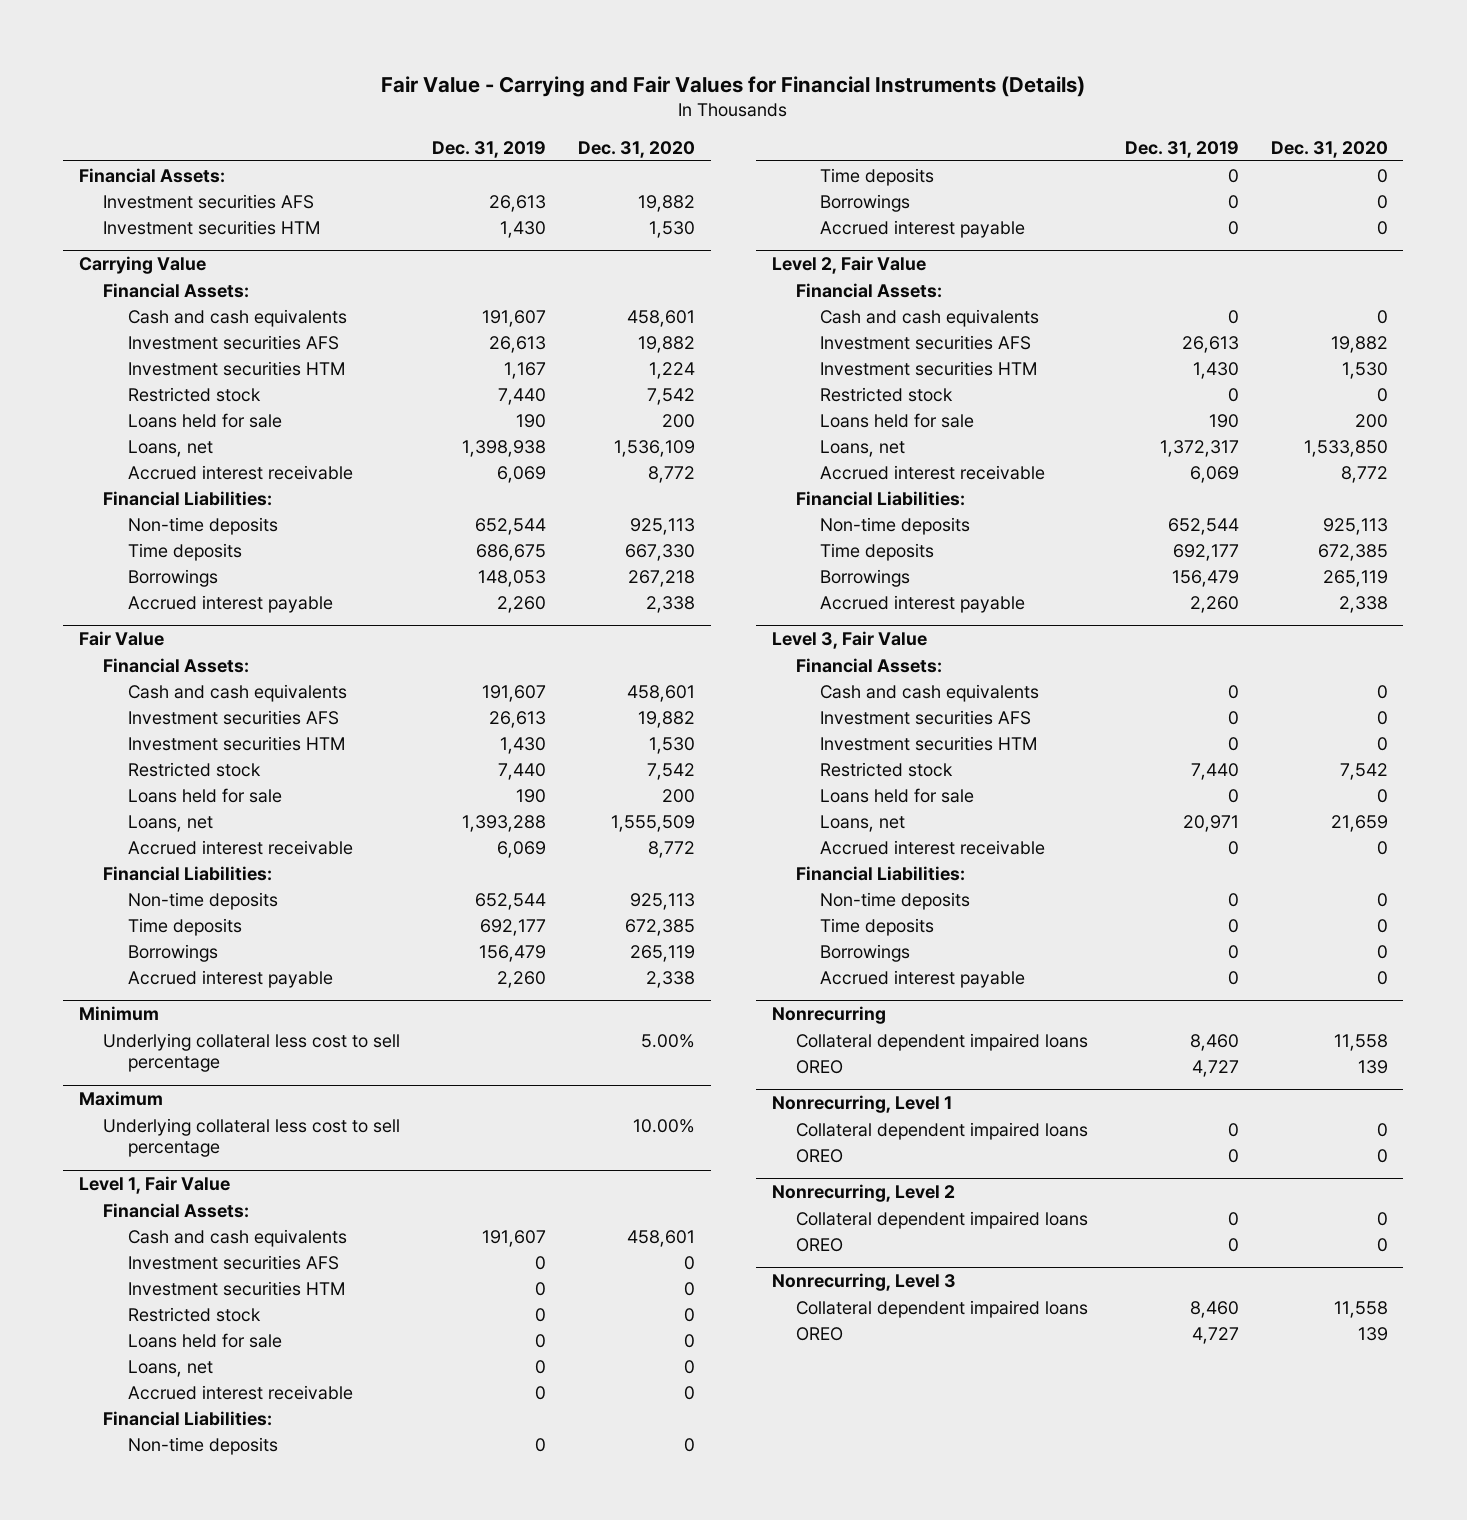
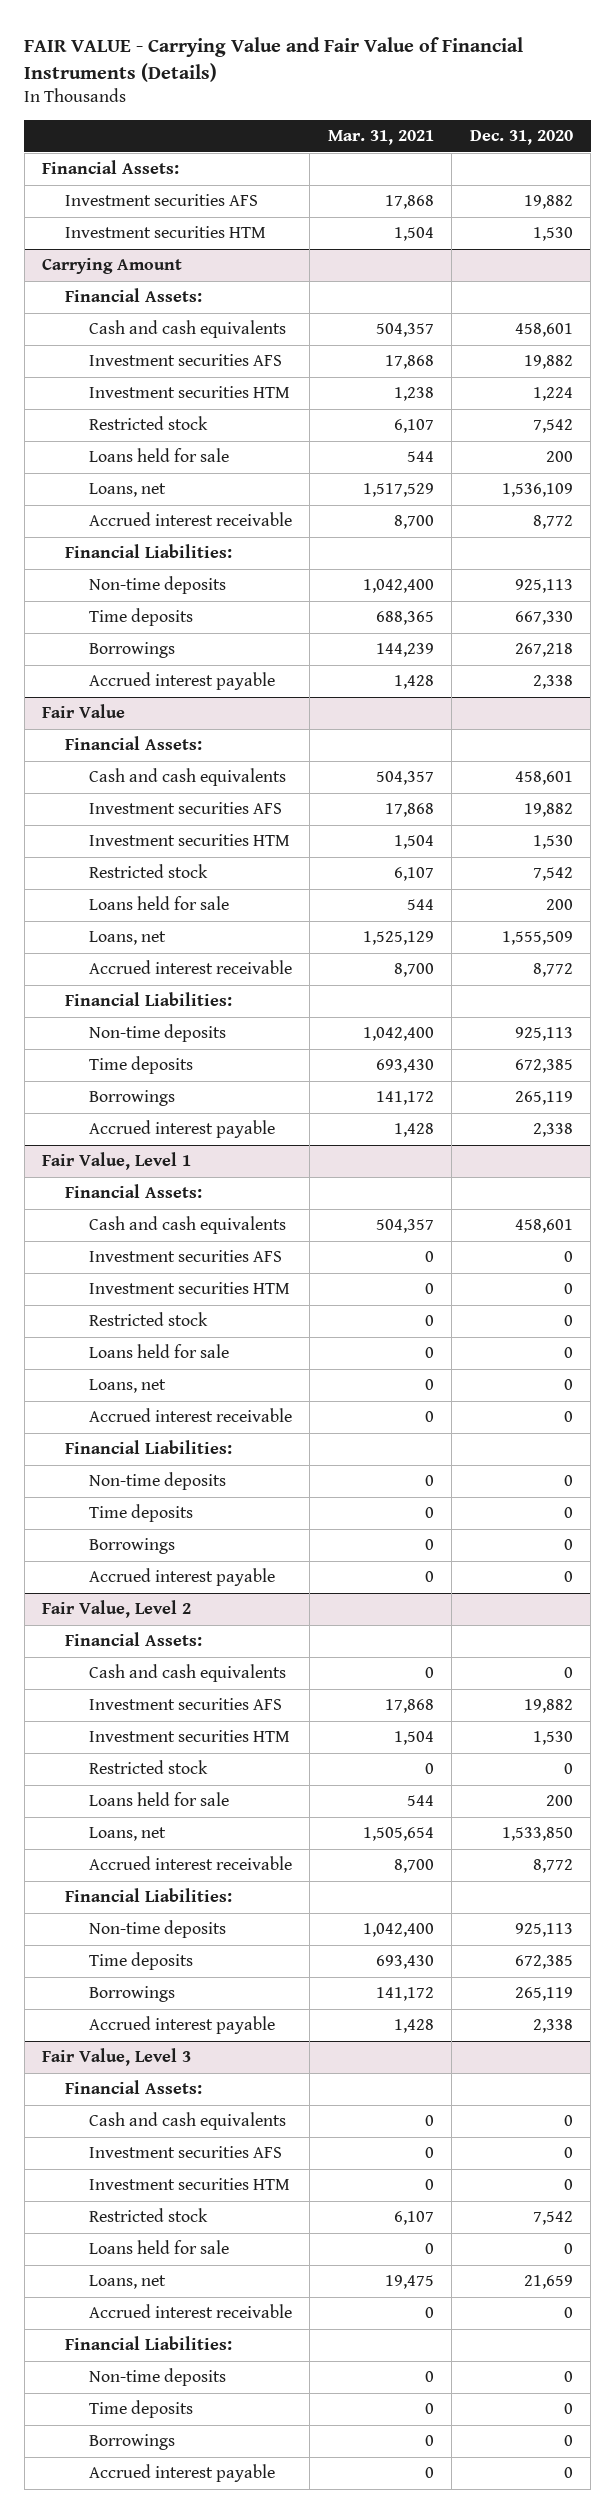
- Fair Value - Carrying and Fair Values for Financial Instruments (Details)
+ FAIR VALUE - Carrying Value and Fair Value of Financial Instruments (Details)
- | Dec. 31, 2019 | Dec. 31, 2020
+ | Mar. 31, 2021 | Dec. 31, 2020
- Carrying Value
+ Carrying Amount
- Minimum
- Underlying collateral less cost to sell percentage | | 5.00%
- Maximum
- Underlying collateral less cost to sell percentage | | 10.00%
- Level 1, Fair Value
+ Fair Value, Level 1
- Level 2, Fair Value
+ Fair Value, Level 2
- Level 3, Fair Value
+ Fair Value, Level 3
- Nonrecurring
- Collateral dependent impaired loans | 8,460 | 11,558
- OREO | 4,727 | 139
- Nonrecurring, Level 1
- Collateral dependent impaired loans | 0 | 0
- OREO | 0 | 0
- Nonrecurring, Level 2
- Collateral dependent impaired loans | 0 | 0
- OREO | 0 | 0
- Nonrecurring, Level 3
- Collateral dependent impaired loans | 8,460 | 11,558
- OREO | 4,727 | 139

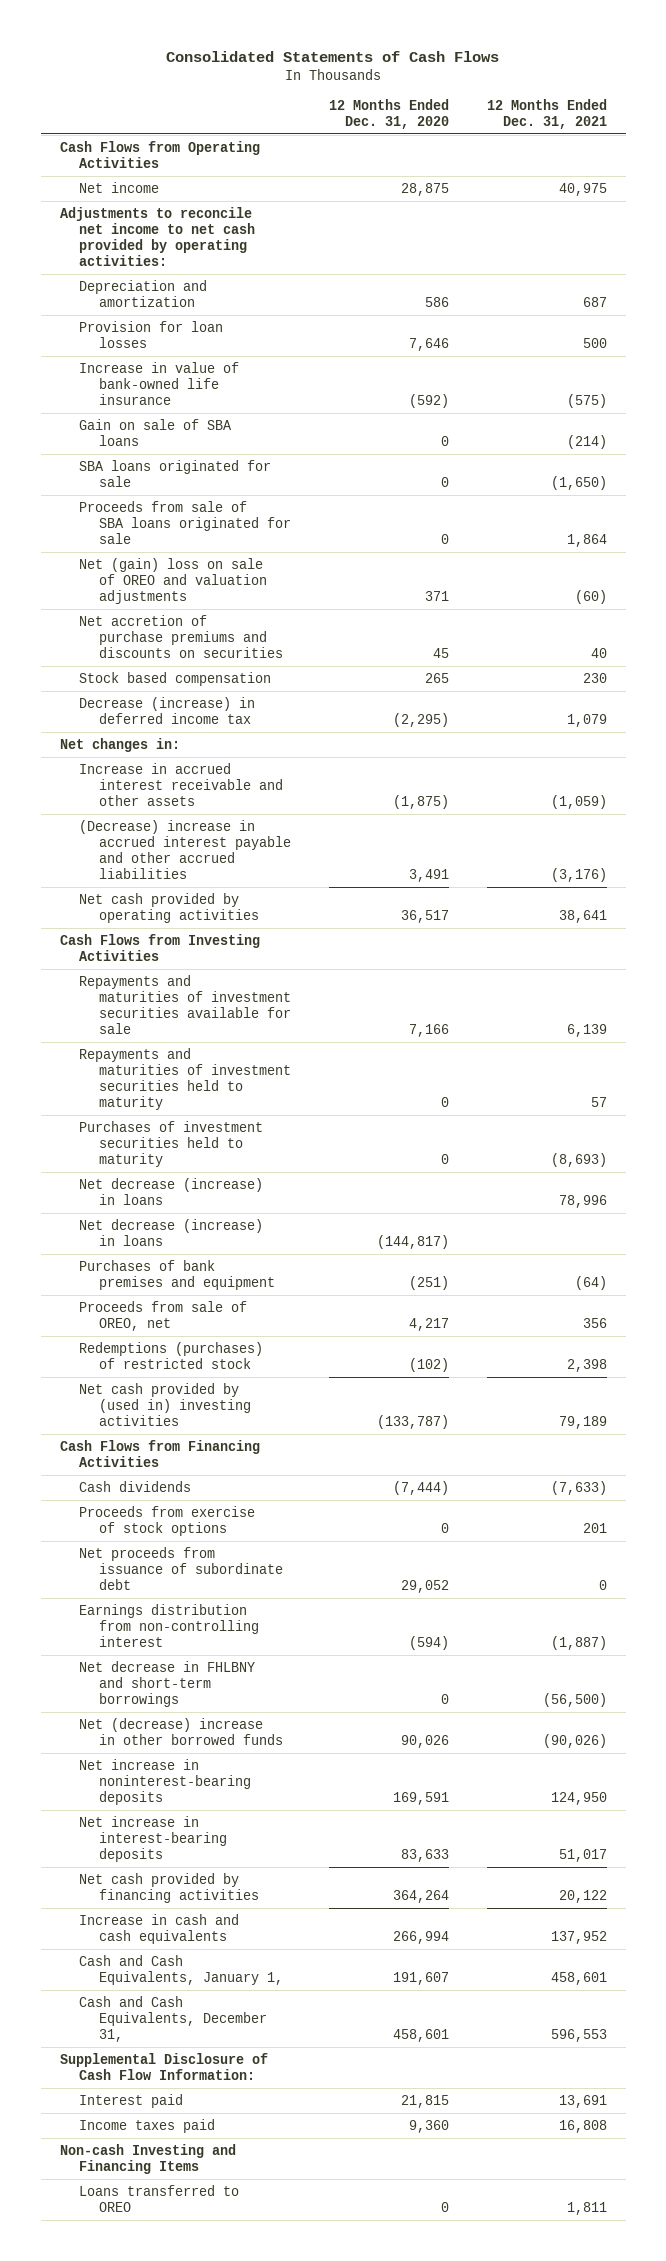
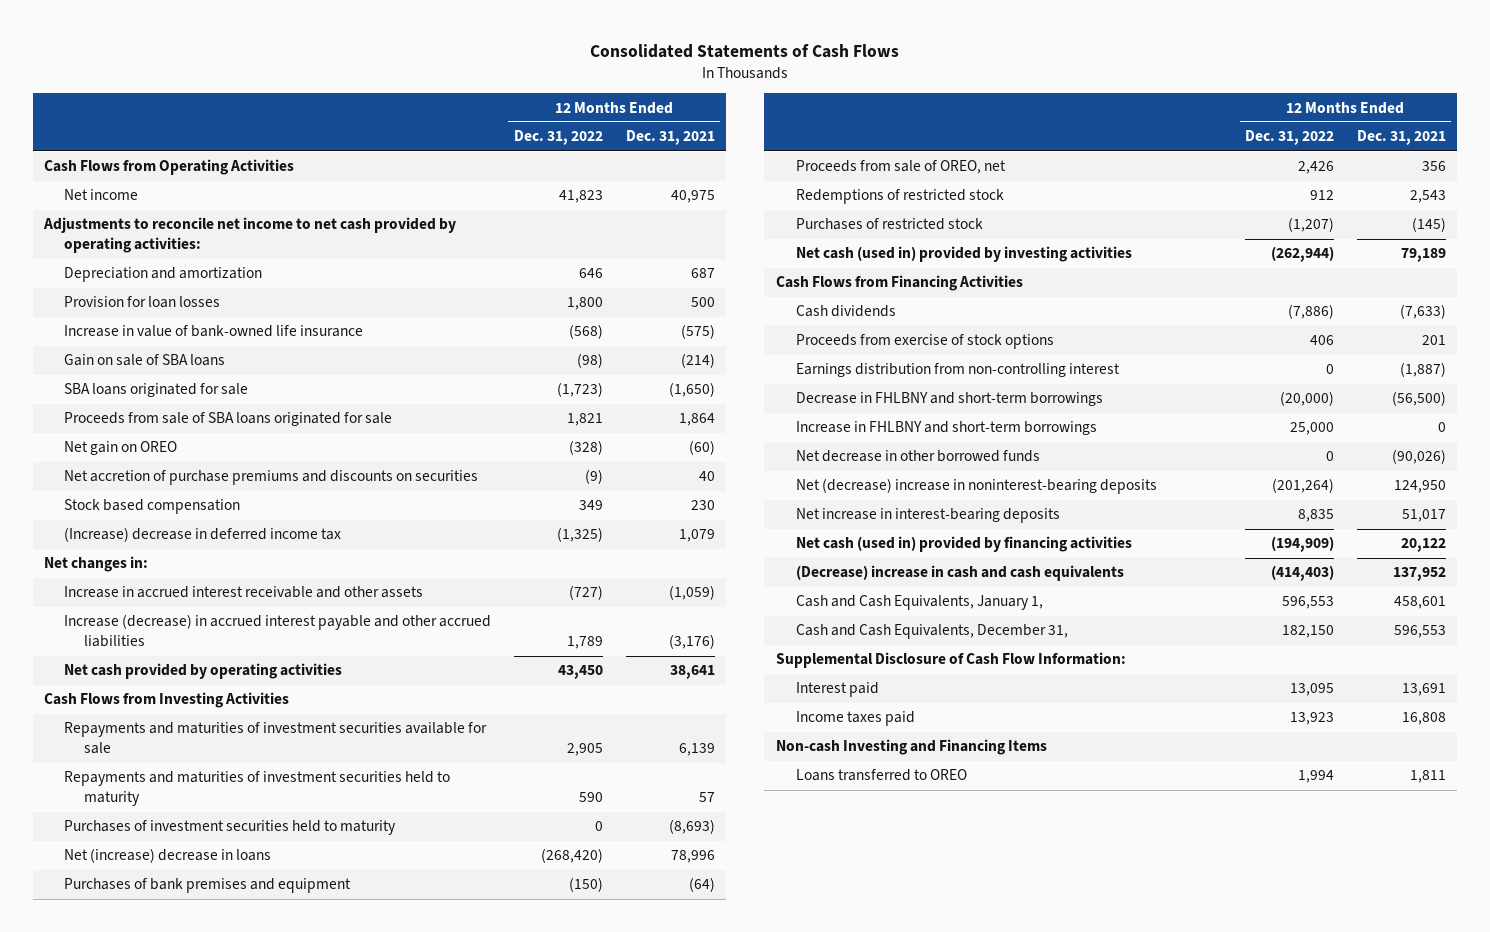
- | 12 Months Ended Dec. 31, 2020 | 12 Months Ended Dec. 31, 2021
+ | 12 Months Ended Dec. 31, 2022 | 12 Months Ended Dec. 31, 2021
- Net (gain) loss on sale of OREO and valuation adjustments | 371 | (60)
+ Net gain on OREO | (328) | (60)
- Decrease (increase) in deferred income tax | (2,295) | 1,079
+ (Increase) decrease in deferred income tax | (1,325) | 1,079
- (Decrease) increase in accrued interest payable and other accrued liabilities | 3,491 | (3,176)
+ Increase (decrease) in accrued interest payable and other accrued liabilities | 1,789 | (3,176)
- Net decrease (increase) in loans | | 78,996
- Net decrease (increase) in loans | (144,817) |
+ Net (increase) decrease in loans | (268,420) | 78,996
- Redemptions (purchases) of restricted stock | (102) | 2,398
- Net cash provided by (used in) investing activities | (133,787) | 79,189
+ Redemptions of restricted stock | 912 | 2,543
+ Purchases of restricted stock | (1,207) | (145)
+ Net cash (used in) provided by investing activities | (262,944) | 79,189
- Net proceeds from issuance of subordinate debt | 29,052 | 0
- Net decrease in FHLBNY and short-term borrowings | 0 | (56,500)
- Net (decrease) increase in other borrowed funds | 90,026 | (90,026)
- Net increase in noninterest-bearing deposits | 169,591 | 124,950
+ Decrease in FHLBNY and short-term borrowings | (20,000) | (56,500)
+ Increase in FHLBNY and short-term borrowings | 25,000 | 0
+ Net decrease in other borrowed funds | 0 | (90,026)
+ Net (decrease) increase in noninterest-bearing deposits | (201,264) | 124,950
- Net cash provided by financing activities | 364,264 | 20,122
- Increase in cash and cash equivalents | 266,994 | 137,952
+ Net cash (used in) provided by financing activities | (194,909) | 20,122
+ (Decrease) increase in cash and cash equivalents | (414,403) | 137,952

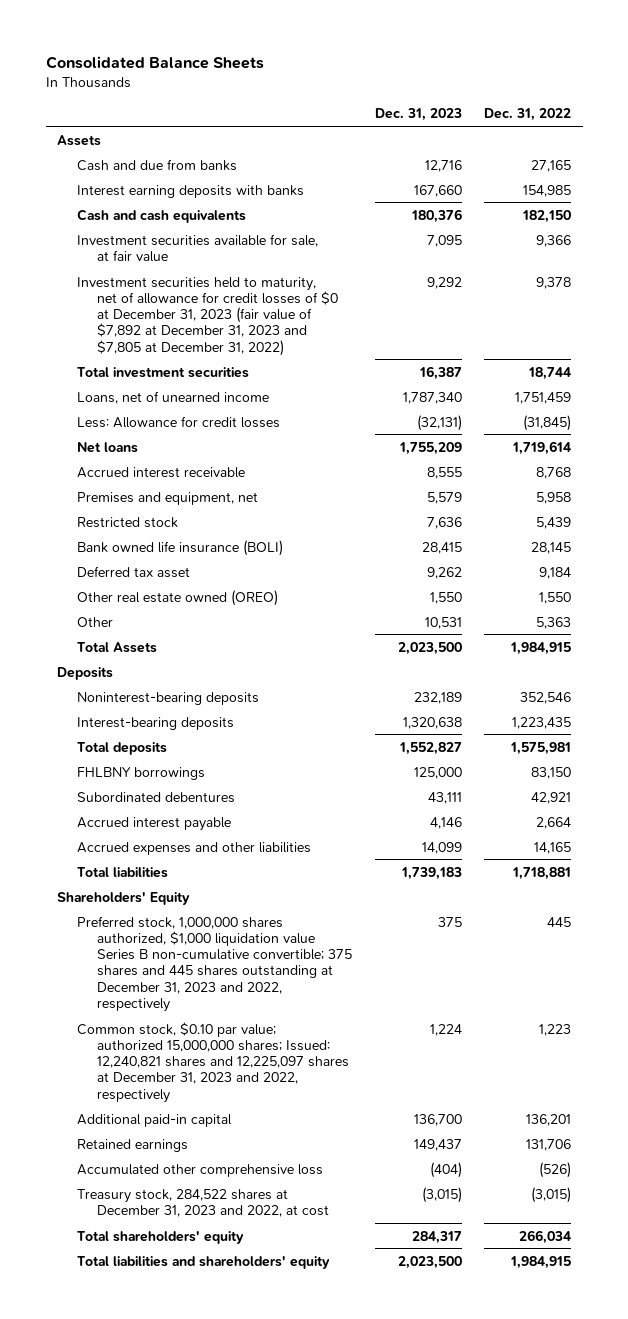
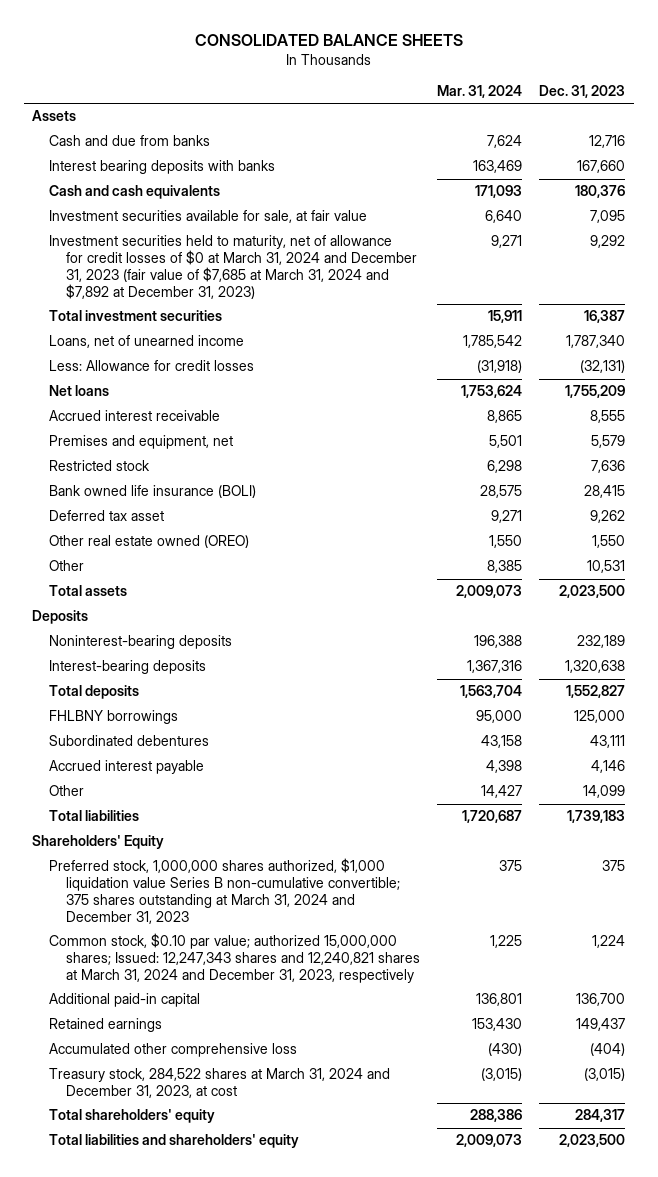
- Consolidated Balance Sheets
+ CONSOLIDATED BALANCE SHEETS
- | Dec. 31, 2023 | Dec. 31, 2022
+ | Mar. 31, 2024 | Dec. 31, 2023
- Interest earning deposits with banks | 167,660 | 154,985
+ Interest bearing deposits with banks | 163,469 | 167,660
- Investment securities held to maturity, net of allowance for credit losses of $0 at December 31, 2023 (fair value of $7,892 at December 31, 2023 and $7,805 at December 31, 2022) | 9,292 | 9,378
+ Investment securities held to maturity, net of allowance for credit losses of $0 at March 31, 2024 and December 31, 2023 (fair value of $7,685 at March 31, 2024 and $7,892 at December 31, 2023) | 9,271 | 9,292
- Total Assets | 2,023,500 | 1,984,915
+ Total assets | 2,009,073 | 2,023,500
- Accrued expenses and other liabilities | 14,099 | 14,165
+ Other | 14,427 | 14,099
- Preferred stock, 1,000,000 shares authorized, $1,000 liquidation value Series B non-cumulative convertible; 375 shares and 445 shares outstanding at December 31, 2023 and 2022, respectively | 375 | 445
- Common stock, $0.10 par value; authorized 15,000,000 shares; Issued: 12,240,821 shares and 12,225,097 shares at December 31, 2023 and 2022, respectively | 1,224 | 1,223
+ Preferred stock, 1,000,000 shares authorized, $1,000 liquidation value Series B non-cumulative convertible; 375 shares outstanding at March 31, 2024 and December 31, 2023 | 375 | 375
+ Common stock, $0.10 par value; authorized 15,000,000 shares; Issued: 12,247,343 shares and 12,240,821 shares at March 31, 2024 and December 31, 2023, respectively | 1,225 | 1,224
- Treasury stock, 284,522 shares at December 31, 2023 and 2022, at cost | (3,015) | (3,015)
+ Treasury stock, 284,522 shares at March 31, 2024 and December 31, 2023, at cost | (3,015) | (3,015)

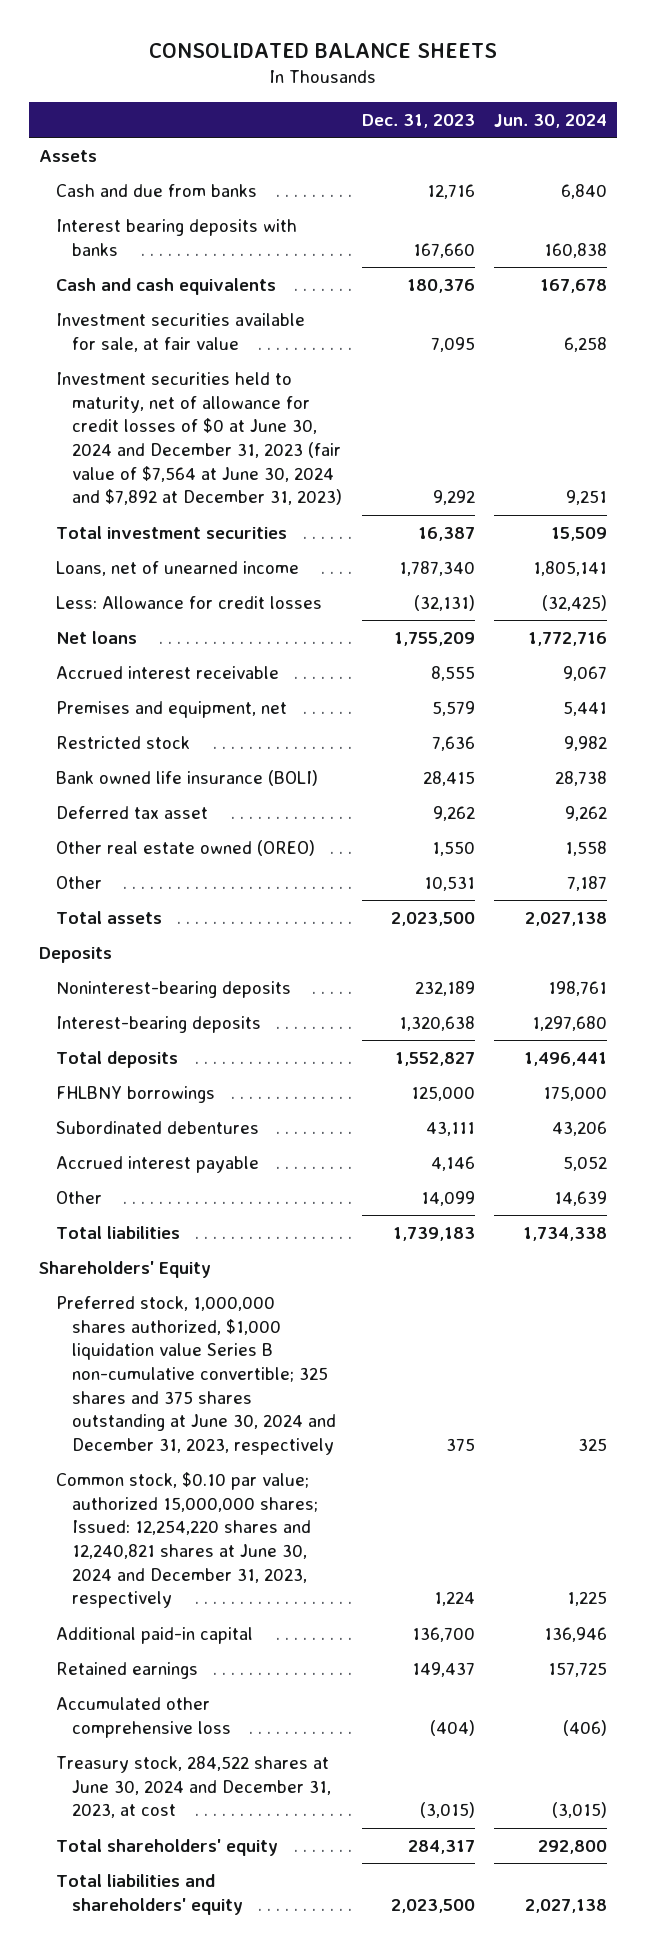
- | Mar. 31, 2024 | Dec. 31, 2023
+ | Dec. 31, 2023 | Jun. 30, 2024
- Investment securities held to maturity, net of allowance for credit losses of $0 at March 31, 2024 and December 31, 2023 (fair value of $7,685 at March 31, 2024 and $7,892 at December 31, 2023) | 9,271 | 9,292
+ Investment securities held to maturity, net of allowance for credit losses of $0 at June 30, 2024 and December 31, 2023 (fair value of $7,564 at June 30, 2024 and $7,892 at December 31, 2023) | 9,292 | 9,251
- Preferred stock, 1,000,000 shares authorized, $1,000 liquidation value Series B non-cumulative convertible; 375 shares outstanding at March 31, 2024 and December 31, 2023 | 375 | 375
- Common stock, $0.10 par value; authorized 15,000,000 shares; Issued: 12,247,343 shares and 12,240,821 shares at March 31, 2024 and December 31, 2023, respectively | 1,225 | 1,224
+ Preferred stock, 1,000,000 shares authorized, $1,000 liquidation value Series B non-cumulative convertible; 325 shares and 375 shares outstanding at June 30, 2024 and December 31, 2023, respectively | 375 | 325
+ Common stock, $0.10 par value; authorized 15,000,000 shares; Issued: 12,254,220 shares and 12,240,821 shares at June 30, 2024 and December 31, 2023, respectively | 1,224 | 1,225
- Treasury stock, 284,522 shares at March 31, 2024 and December 31, 2023, at cost | (3,015) | (3,015)
+ Treasury stock, 284,522 shares at June 30, 2024 and December 31, 2023, at cost | (3,015) | (3,015)

